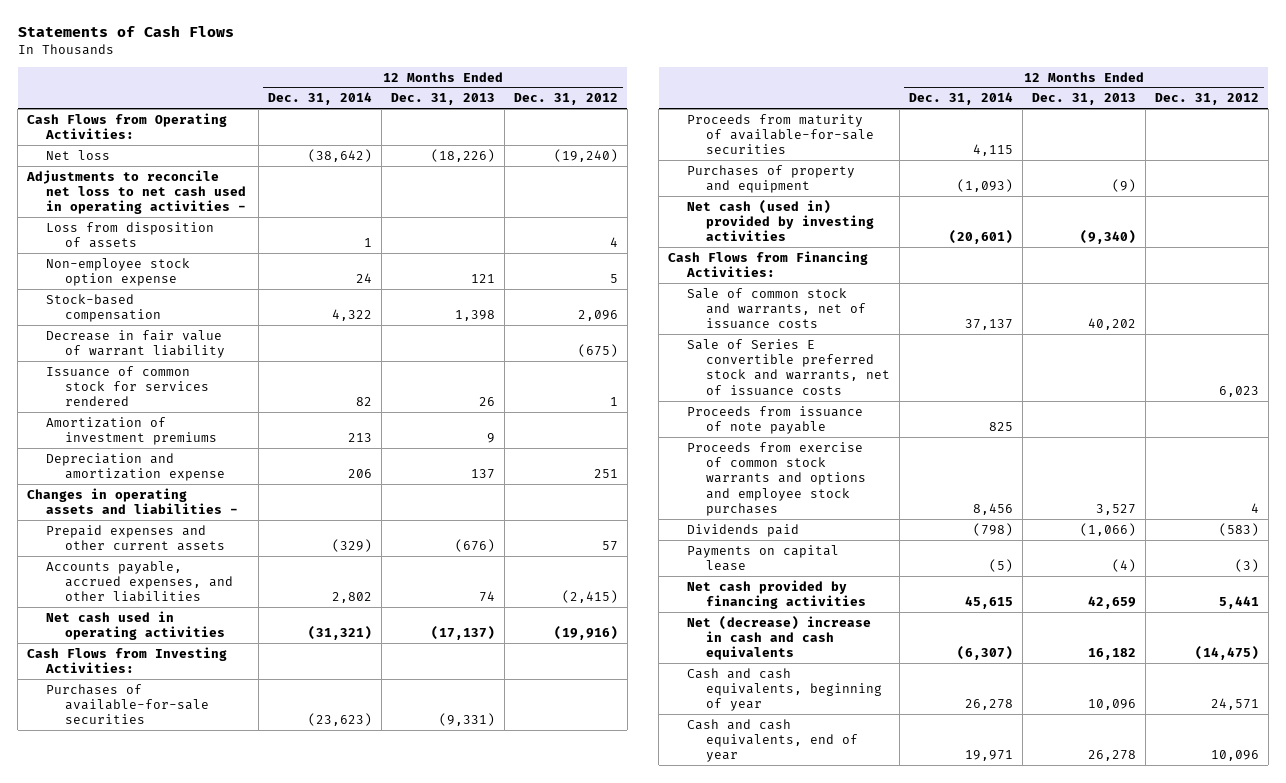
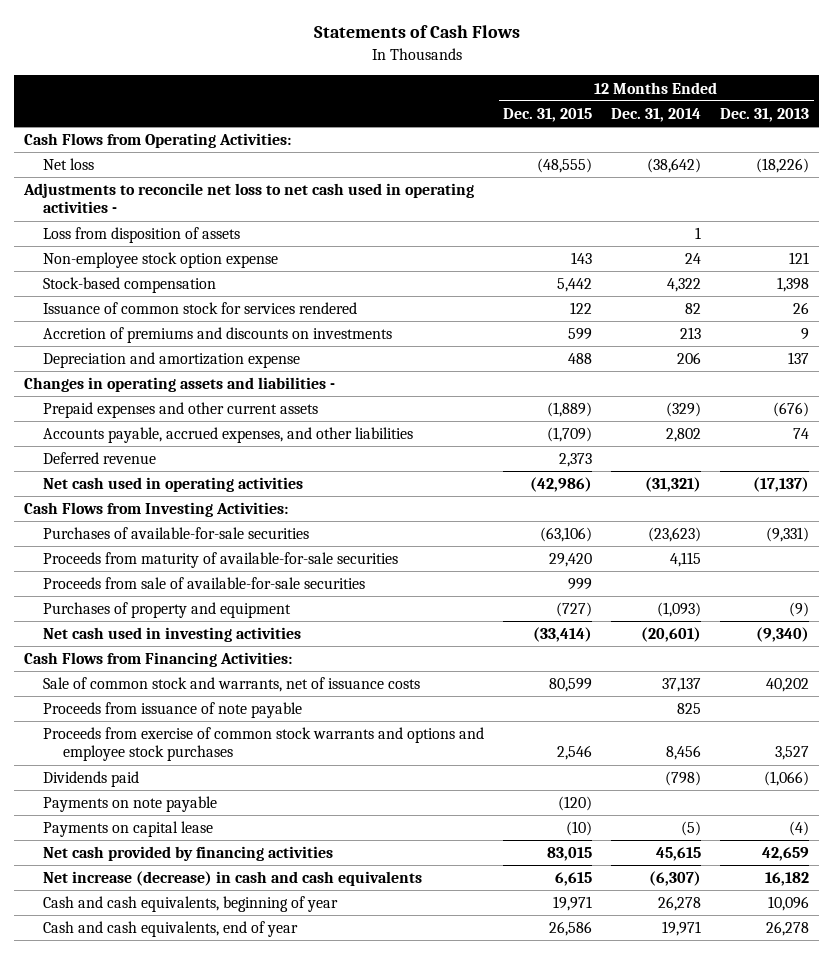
- | 12 Months Ended Dec. 31, 2014 | 12 Months Ended Dec. 31, 2013 | 12 Months Ended Dec. 31, 2012
+ | 12 Months Ended Dec. 31, 2015 | 12 Months Ended Dec. 31, 2014 | 12 Months Ended Dec. 31, 2013
- Decrease in fair value of warrant liability | | | (675)
- Amortization of investment premiums | 213 | 9 |
+ Accretion of premiums and discounts on investments | 599 | 213 | 9
+ Deferred revenue | 2,373 | |
+ Proceeds from sale of available-for-sale securities | 999 | |
- Net cash (used in) provided by investing activities | (20,601) | (9,340) |
+ Net cash used in investing activities | (33,414) | (20,601) | (9,340)
- Sale of Series E convertible preferred stock and warrants, net of issuance costs | | | 6,023
+ Payments on note payable | (120) | |
- Net (decrease) increase in cash and cash equivalents | (6,307) | 16,182 | (14,475)
+ Net increase (decrease) in cash and cash equivalents | 6,615 | (6,307) | 16,182

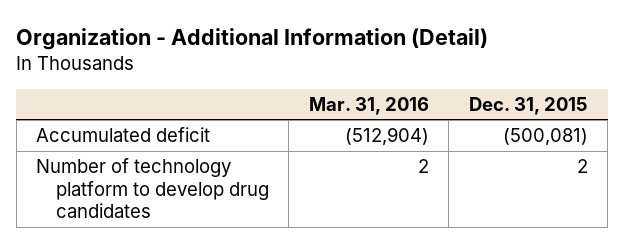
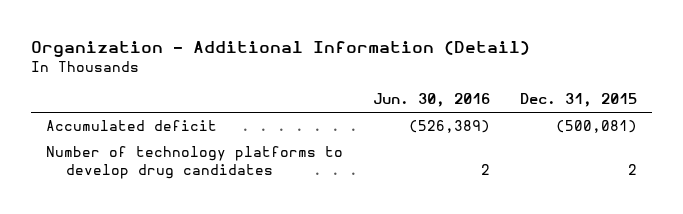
- | Mar. 31, 2016 | Dec. 31, 2015
+ | Jun. 30, 2016 | Dec. 31, 2015
- Number of technology platform to develop drug candidates | 2 | 2
+ Number of technology platforms to develop drug candidates | 2 | 2

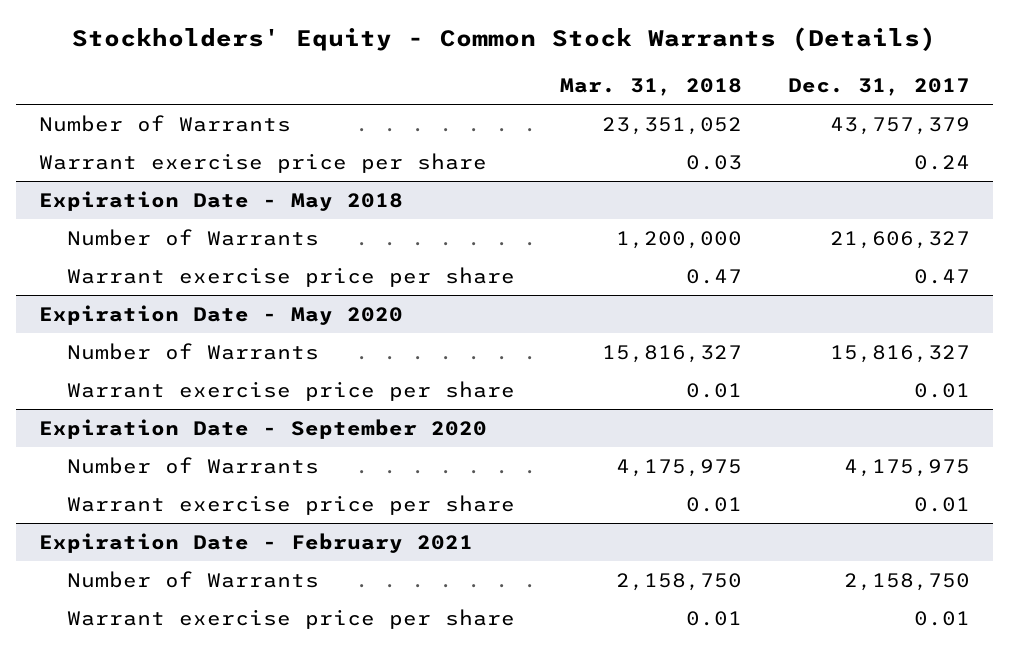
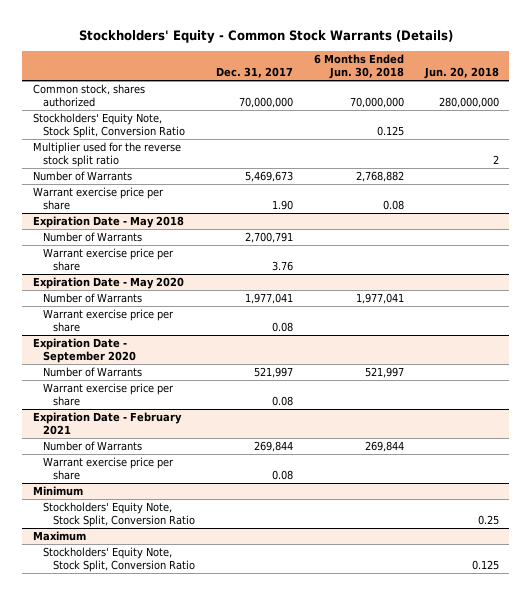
- | Mar. 31, 2018 | Dec. 31, 2017
+ | Dec. 31, 2017 | 6 Months Ended Jun. 30, 2018 | Jun. 20, 2018
- Number of Warrants | 23,351,052 | 43,757,379
- Warrant exercise price per share | 0.03 | 0.24
+ Common stock, shares authorized | 70,000,000 | 70,000,000 | 280,000,000
+ Stockholders' Equity Note, Stock Split, Conversion Ratio | | 0.125 |
+ Multiplier used for the reverse stock split ratio | | | 2
+ Number of Warrants | 5,469,673 | 2,768,882 |
+ Warrant exercise price per share | 1.90 | 0.08 |
@ Expiration Date - May 2018
- Number of Warrants | 1,200,000 | 21,606,327
- Warrant exercise price per share | 0.47 | 0.47
+ Number of Warrants | 2,700,791 | |
+ Warrant exercise price per share | 3.76 | |
@ Expiration Date - May 2020
- Number of Warrants | 15,816,327 | 15,816,327
- Warrant exercise price per share | 0.01 | 0.01
+ Number of Warrants | 1,977,041 | 1,977,041 |
+ Warrant exercise price per share | 0.08 | |
@ Expiration Date - September 2020
- Number of Warrants | 4,175,975 | 4,175,975
- Warrant exercise price per share | 0.01 | 0.01
+ Number of Warrants | 521,997 | 521,997 |
+ Warrant exercise price per share | 0.08 | |
@ Expiration Date - February 2021
- Number of Warrants | 2,158,750 | 2,158,750
- Warrant exercise price per share | 0.01 | 0.01
+ Number of Warrants | 269,844 | 269,844 |
+ Warrant exercise price per share | 0.08 | |
+ Minimum
+ Stockholders' Equity Note, Stock Split, Conversion Ratio | | | 0.25
+ Maximum
+ Stockholders' Equity Note, Stock Split, Conversion Ratio | | | 0.125

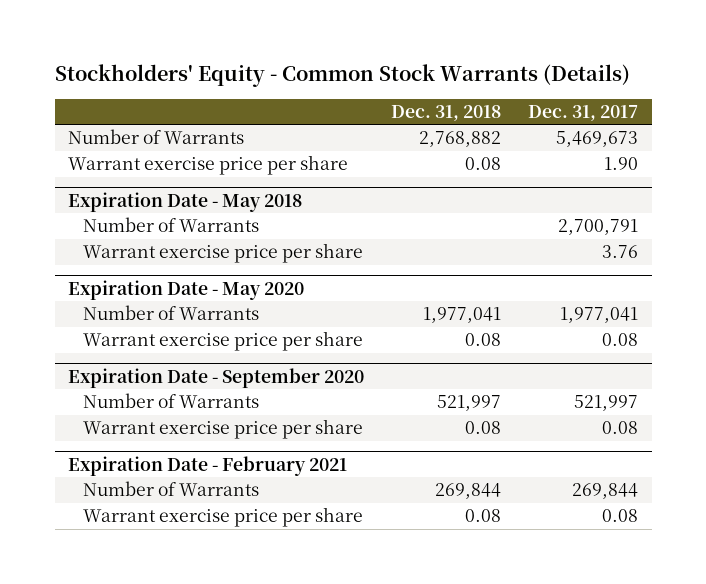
- | Dec. 31, 2017 | 6 Months Ended Jun. 30, 2018 | Jun. 20, 2018
+ | Dec. 31, 2018 | Dec. 31, 2017
- Common stock, shares authorized | 70,000,000 | 70,000,000 | 280,000,000
- Stockholders' Equity Note, Stock Split, Conversion Ratio | | 0.125 |
- Multiplier used for the reverse stock split ratio | | | 2
- Minimum
- Stockholders' Equity Note, Stock Split, Conversion Ratio | | | 0.25
- Maximum
- Stockholders' Equity Note, Stock Split, Conversion Ratio | | | 0.125

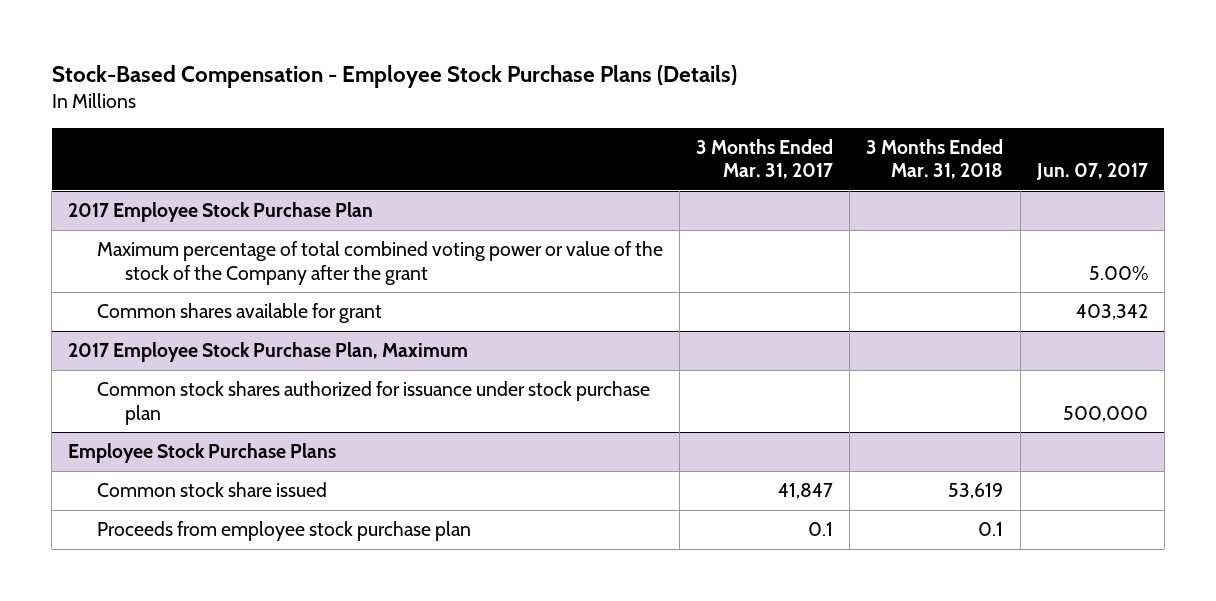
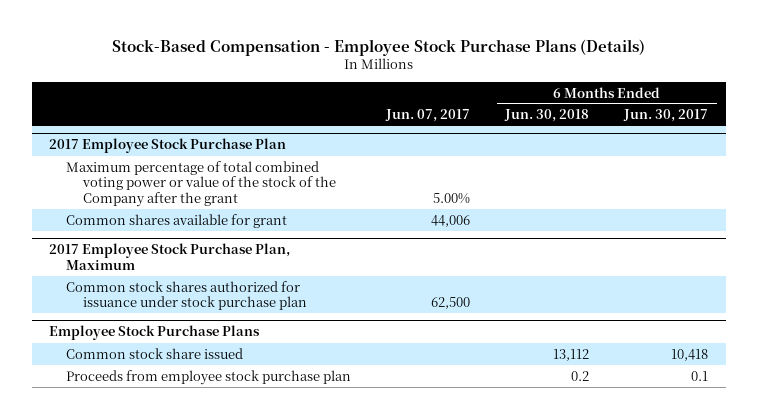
- | 3 Months Ended Mar. 31, 2017 | 3 Months Ended Mar. 31, 2018 | Jun. 07, 2017
+ | Jun. 07, 2017 | 6 Months Ended Jun. 30, 2018 | 6 Months Ended Jun. 30, 2017
@ 2017 Employee Stock Purchase Plan
- Common shares available for grant | | | 403,342
+ Common shares available for grant | 44,006 | |
@ 2017 Employee Stock Purchase Plan, Maximum
- Common stock shares authorized for issuance under stock purchase plan | | | 500,000
+ Common stock shares authorized for issuance under stock purchase plan | 62,500 | |

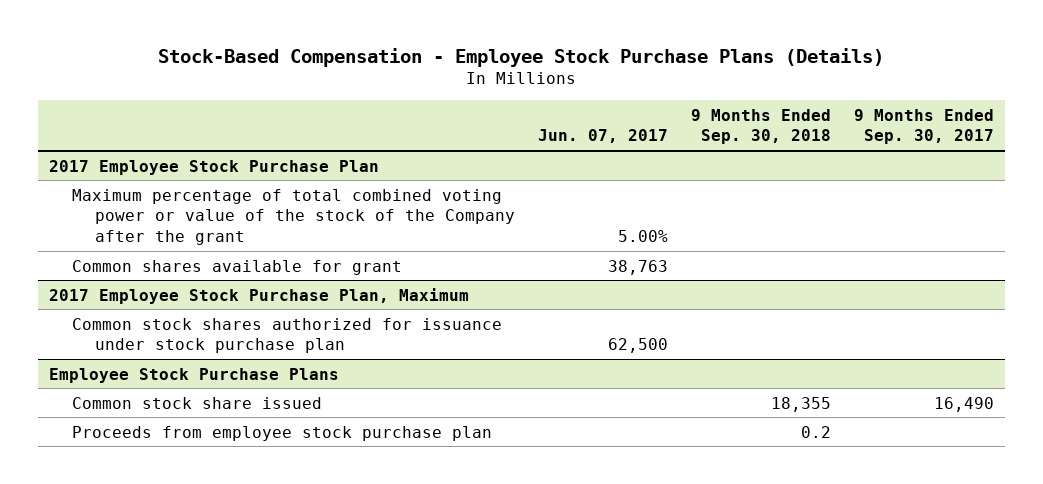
- | Jun. 07, 2017 | 6 Months Ended Jun. 30, 2018 | 6 Months Ended Jun. 30, 2017
+ | Jun. 07, 2017 | 9 Months Ended Sep. 30, 2018 | 9 Months Ended Sep. 30, 2017
@ 2017 Employee Stock Purchase Plan
- Common shares available for grant | 44,006 | |
+ Common shares available for grant | 38,763 | |

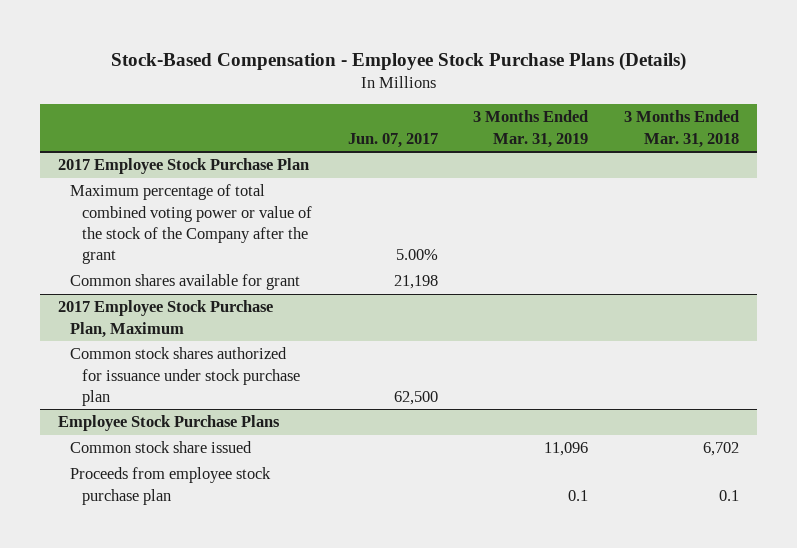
- | Jun. 07, 2017 | 9 Months Ended Sep. 30, 2018 | 9 Months Ended Sep. 30, 2017
+ | Jun. 07, 2017 | 3 Months Ended Mar. 31, 2019 | 3 Months Ended Mar. 31, 2018
@ 2017 Employee Stock Purchase Plan
- Common shares available for grant | 38,763 | |
+ Common shares available for grant | 21,198 | |

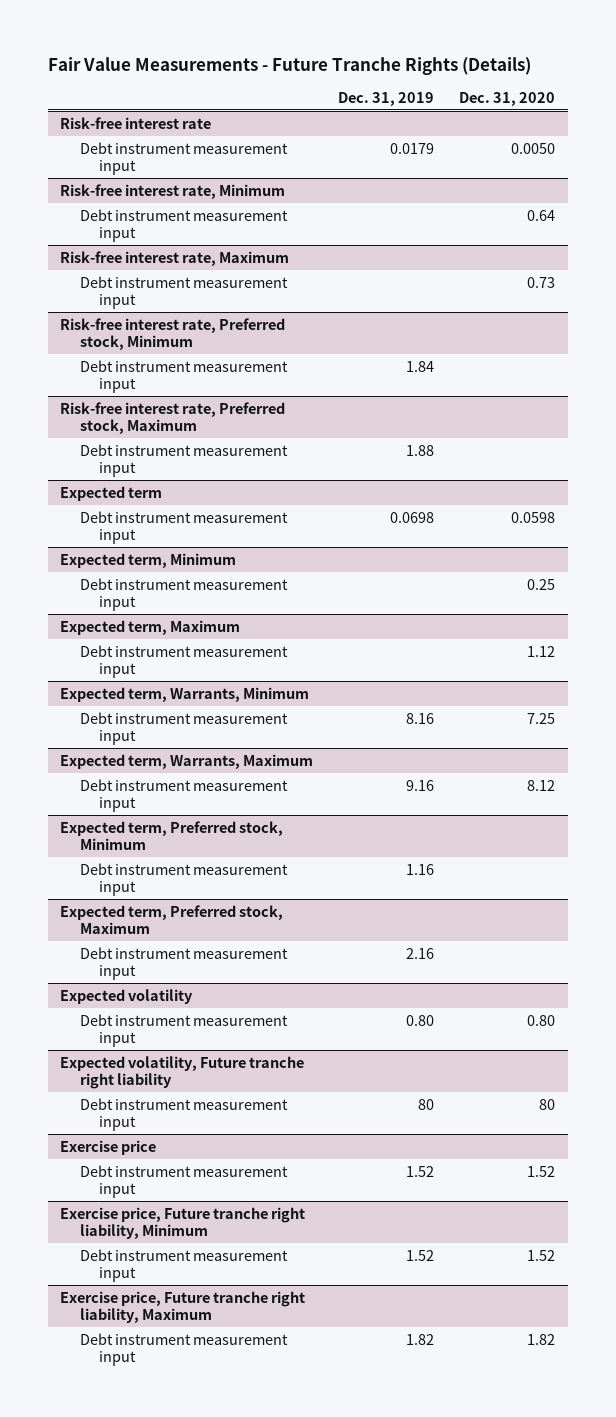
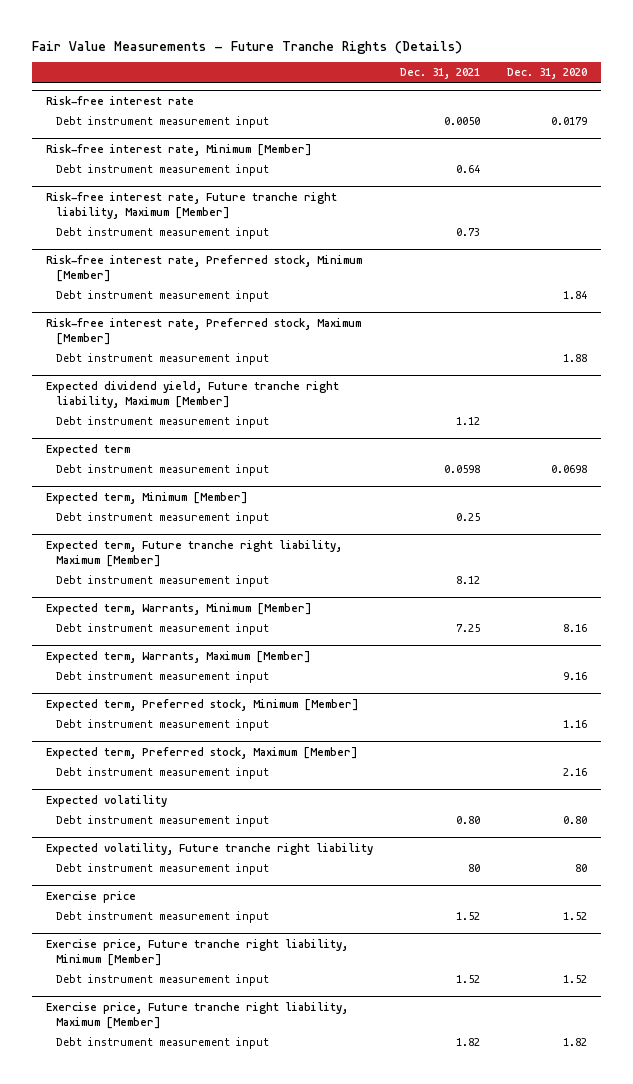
- | Dec. 31, 2019 | Dec. 31, 2020
+ | Dec. 31, 2021 | Dec. 31, 2020
@ Risk-free interest rate
- Debt instrument measurement input | 0.0179 | 0.0050
- Risk-free interest rate, Minimum
- Debt instrument measurement input | | 0.64
- Risk-free interest rate, Maximum
- Debt instrument measurement input | | 0.73
- Risk-free interest rate, Preferred stock, Minimum
@ Risk-free interest rate
+ Debt instrument measurement input | 0.0050 | 0.0179
+ Risk-free interest rate, Minimum [Member]
- Risk-free interest rate, Preferred stock, Maximum
+ Risk-free interest rate, Future tranche right liability, Maximum [Member]
+ Risk-free interest rate, Preferred stock, Minimum [Member]
+ Debt instrument measurement input | | 1.84
+ Risk-free interest rate, Preferred stock, Maximum [Member]
+ Debt instrument measurement input | | 1.88
+ Expected dividend yield, Future tranche right liability, Maximum [Member]
+ Debt instrument measurement input | 1.12 |
@ Expected term
- Debt instrument measurement input | 0.0698 | 0.0598
- Expected term, Minimum
- Debt instrument measurement input | | 0.25
- Expected term, Maximum
- Debt instrument measurement input | | 1.12
- Expected term, Warrants, Minimum
- Debt instrument measurement input | 8.16 | 7.25
- Expected term, Warrants, Maximum
- Debt instrument measurement input | 9.16 | 8.12
- Expected term, Preferred stock, Minimum
@ Expected term
+ Debt instrument measurement input | 0.0598 | 0.0698
+ Expected term, Minimum [Member]
- Expected term, Preferred stock, Maximum
+ Expected term, Future tranche right liability, Maximum [Member]
+ Expected term, Warrants, Minimum [Member]
+ Debt instrument measurement input | 7.25 | 8.16
+ Expected term, Warrants, Maximum [Member]
+ Debt instrument measurement input | | 9.16
+ Expected term, Preferred stock, Minimum [Member]
+ Debt instrument measurement input | | 1.16
+ Expected term, Preferred stock, Maximum [Member]
+ Debt instrument measurement input | | 2.16
- Exercise price, Future tranche right liability, Minimum
+ Exercise price, Future tranche right liability, Minimum [Member]
- Exercise price, Future tranche right liability, Maximum
+ Exercise price, Future tranche right liability, Maximum [Member]

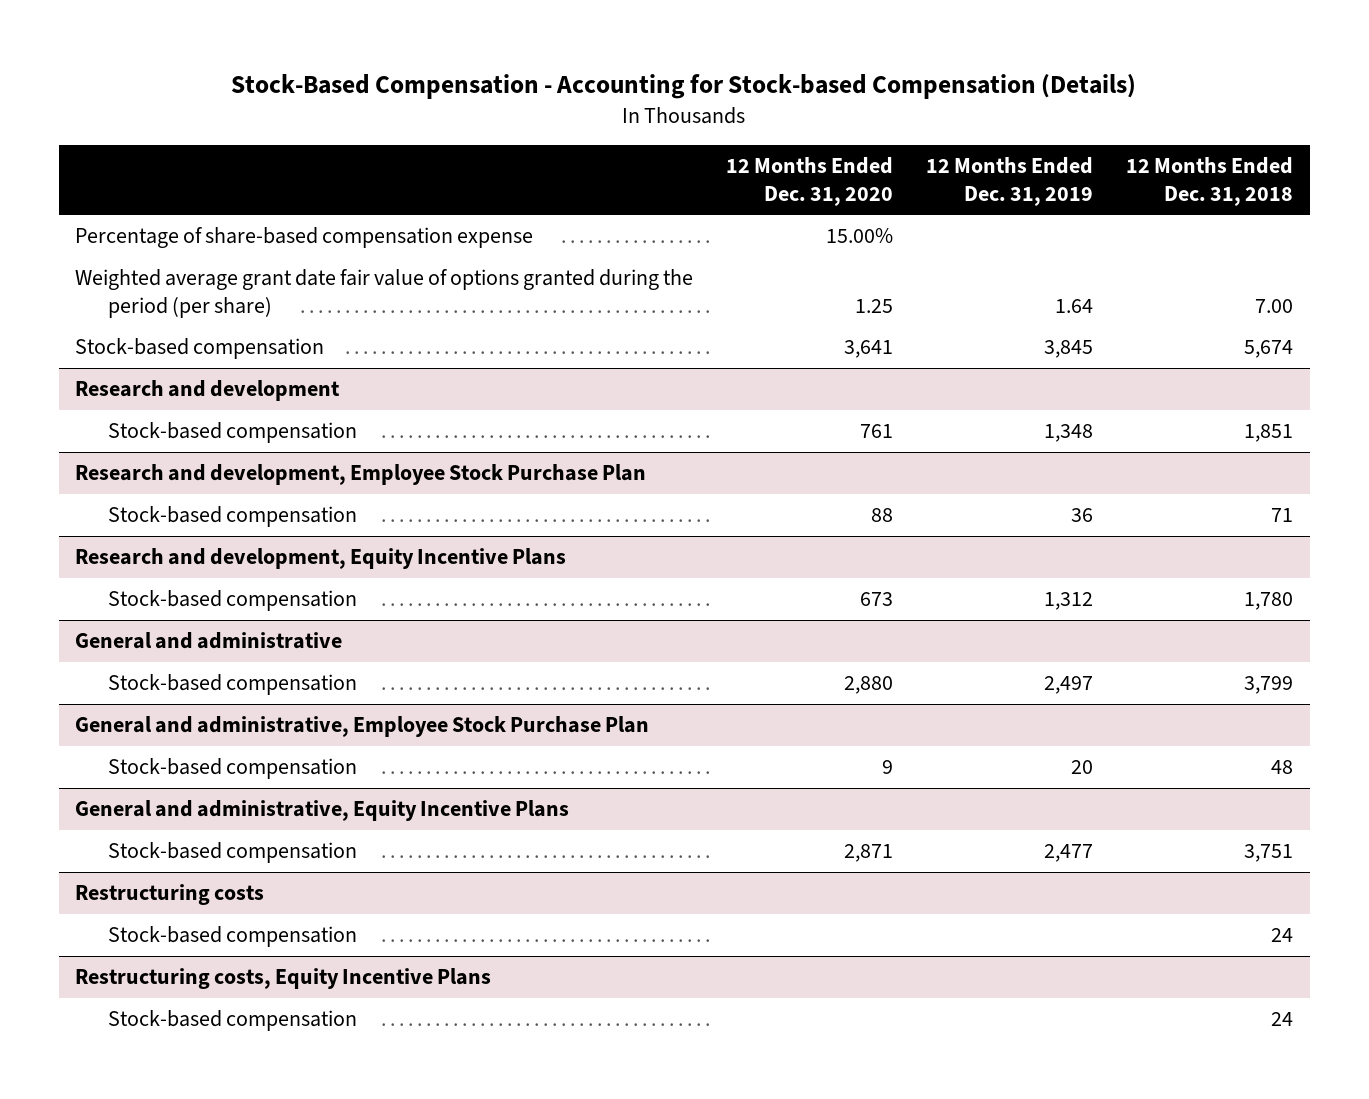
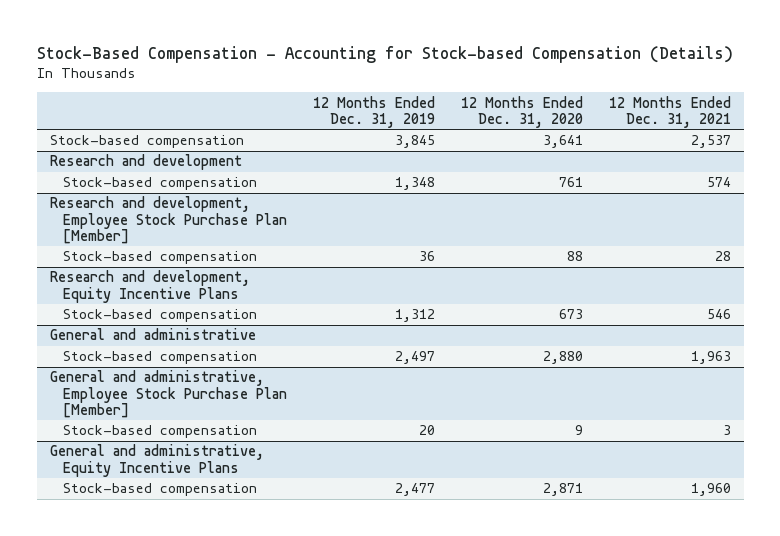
- | 12 Months Ended Dec. 31, 2020 | 12 Months Ended Dec. 31, 2019 | 12 Months Ended Dec. 31, 2018
+ | 12 Months Ended Dec. 31, 2019 | 12 Months Ended Dec. 31, 2020 | 12 Months Ended Dec. 31, 2021
- Percentage of share-based compensation expense | 15.00% | |
- Weighted average grant date fair value of options granted during the period (per share) | 1.25 | 1.64 | 7.00
- Research and development, Employee Stock Purchase Plan
+ Research and development, Employee Stock Purchase Plan [Member]
- General and administrative, Employee Stock Purchase Plan
+ General and administrative, Employee Stock Purchase Plan [Member]
- Restructuring costs
- Stock-based compensation | | | 24
- Restructuring costs, Equity Incentive Plans
- Stock-based compensation | | | 24

